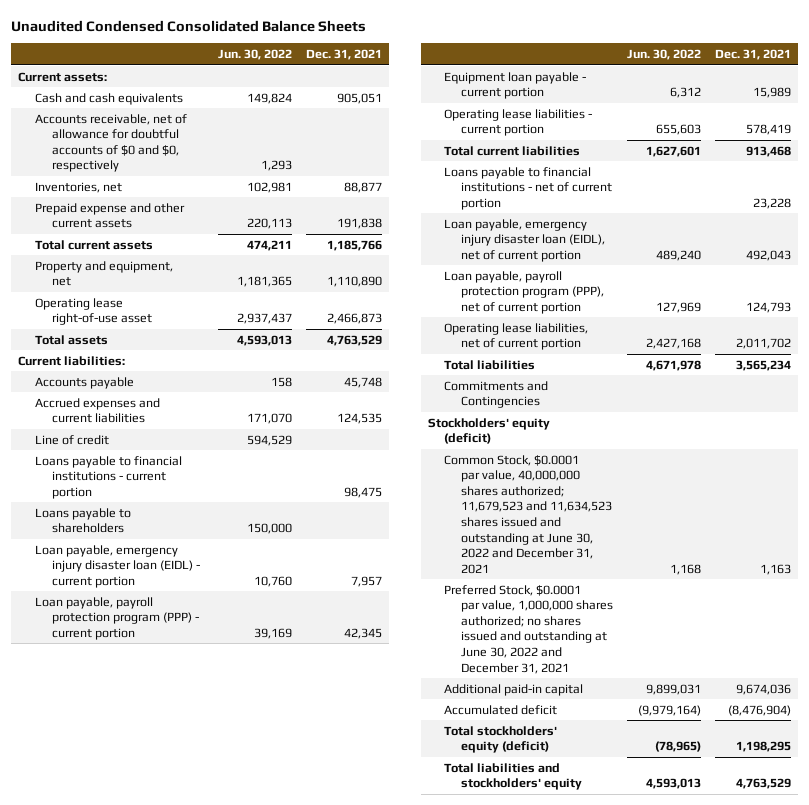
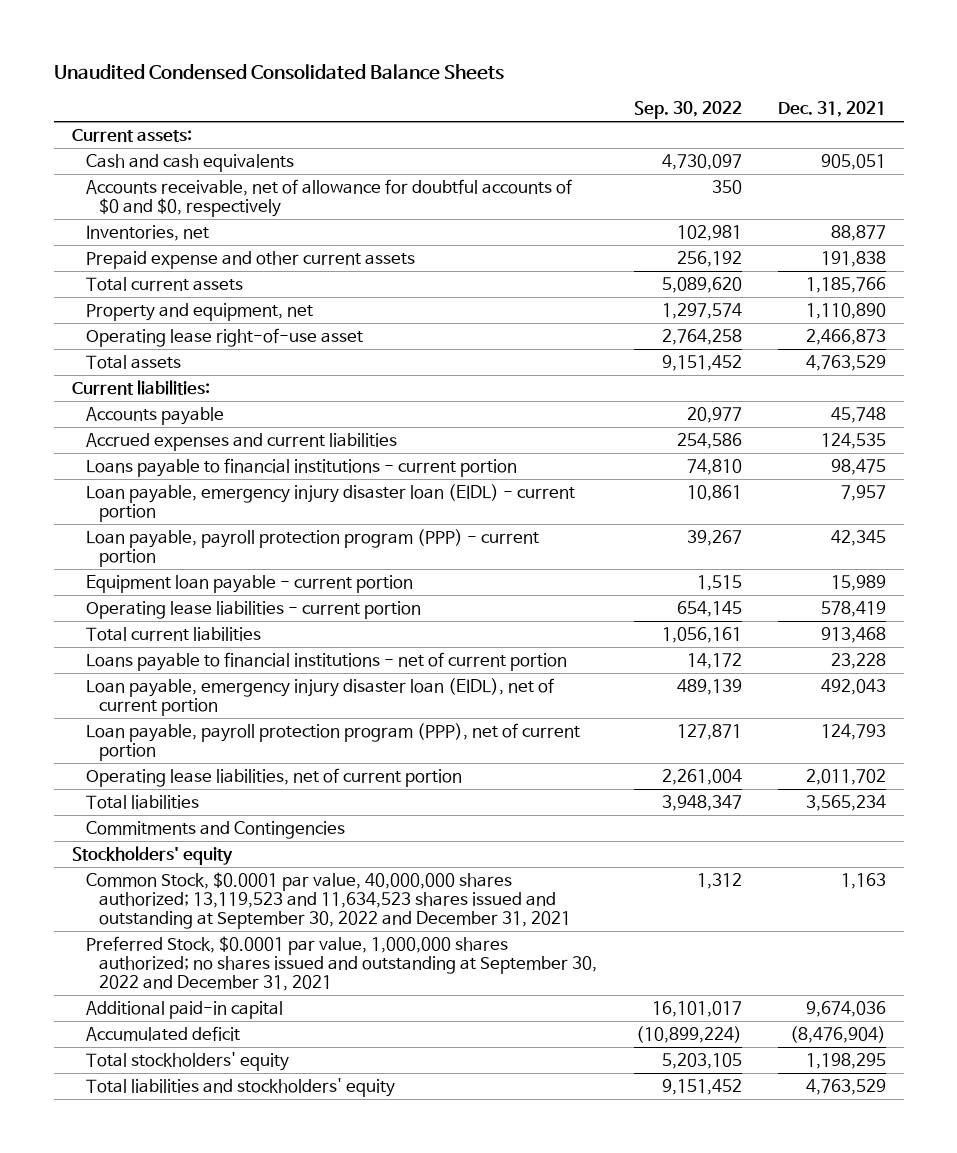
- | Jun. 30, 2022 | Dec. 31, 2021
+ | Sep. 30, 2022 | Dec. 31, 2021
- Line of credit | 594,529 |
- Loans payable to shareholders | 150,000 |
- Stockholders' equity (deficit)
- Common Stock, $0.0001 par value, 40,000,000 shares authorized; 11,679,523 and 11,634,523 shares issued and outstanding at June 30, 2022 and December 31, 2021 | 1,168 | 1,163
- Preferred Stock, $0.0001 par value, 1,000,000 shares authorized; no shares issued and outstanding at June 30, 2022 and December 31, 2021
+ Stockholders' equity
+ Common Stock, $0.0001 par value, 40,000,000 shares authorized; 13,119,523 and 11,634,523 shares issued and outstanding at September 30, 2022 and December 31, 2021 | 1,312 | 1,163
+ Preferred Stock, $0.0001 par value, 1,000,000 shares authorized; no shares issued and outstanding at September 30, 2022 and December 31, 2021
- Total stockholders' equity (deficit) | (78,965) | 1,198,295
+ Total stockholders' equity | 5,203,105 | 1,198,295

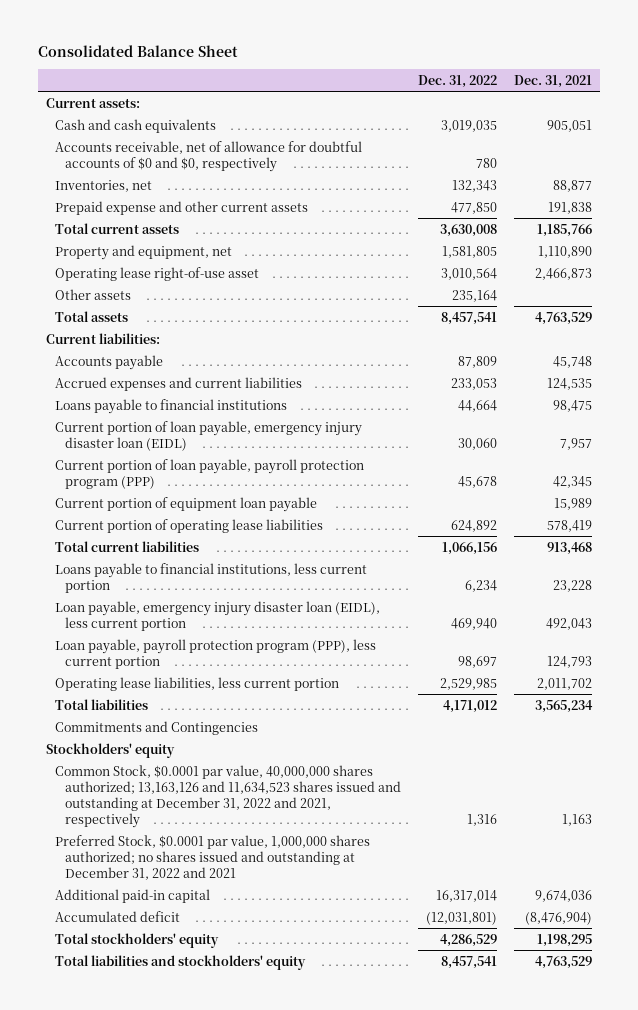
- Unaudited Condensed Consolidated Balance Sheets
+ Consolidated Balance Sheet
- | Sep. 30, 2022 | Dec. 31, 2021
+ | Dec. 31, 2022 | Dec. 31, 2021
+ Other assets | 235,164 |
- Loans payable to financial institutions - current portion | 74,810 | 98,475
- Loan payable, emergency injury disaster loan (EIDL) - current portion | 10,861 | 7,957
- Loan payable, payroll protection program (PPP) - current portion | 39,267 | 42,345
- Equipment loan payable - current portion | 1,515 | 15,989
- Operating lease liabilities - current portion | 654,145 | 578,419
+ Loans payable to financial institutions | 44,664 | 98,475
+ Current portion of loan payable, emergency injury disaster loan (EIDL) | 30,060 | 7,957
+ Current portion of loan payable, payroll protection program (PPP) | 45,678 | 42,345
+ Current portion of equipment loan payable | | 15,989
+ Current portion of operating lease liabilities | 624,892 | 578,419
- Loans payable to financial institutions - net of current portion | 14,172 | 23,228
- Loan payable, emergency injury disaster loan (EIDL), net of current portion | 489,139 | 492,043
- Loan payable, payroll protection program (PPP), net of current portion | 127,871 | 124,793
- Operating lease liabilities, net of current portion | 2,261,004 | 2,011,702
+ Loans payable to financial institutions, less current portion | 6,234 | 23,228
+ Loan payable, emergency injury disaster loan (EIDL), less current portion | 469,940 | 492,043
+ Loan payable, payroll protection program (PPP), less current portion | 98,697 | 124,793
+ Operating lease liabilities, less current portion | 2,529,985 | 2,011,702
- Common Stock, $0.0001 par value, 40,000,000 shares authorized; 13,119,523 and 11,634,523 shares issued and outstanding at September 30, 2022 and December 31, 2021 | 1,312 | 1,163
- Preferred Stock, $0.0001 par value, 1,000,000 shares authorized; no shares issued and outstanding at September 30, 2022 and December 31, 2021
+ Common Stock, $0.0001 par value, 40,000,000 shares authorized; 13,163,126 and 11,634,523 shares issued and outstanding at December 31, 2022 and 2021, respectively | 1,316 | 1,163
+ Preferred Stock, $0.0001 par value, 1,000,000 shares authorized; no shares issued and outstanding at December 31, 2022 and 2021

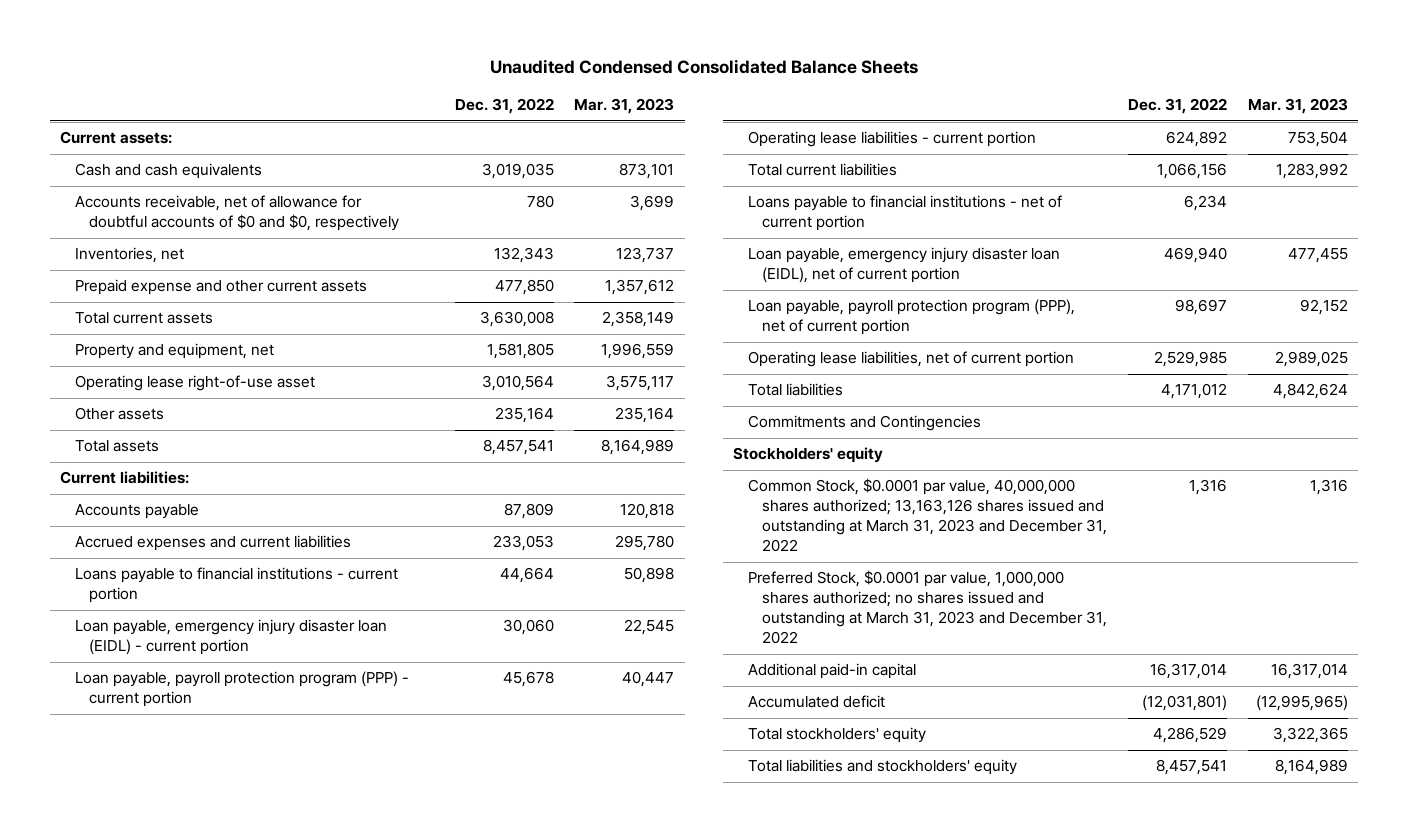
- Consolidated Balance Sheet
+ Unaudited Condensed Consolidated Balance Sheets
- | Dec. 31, 2022 | Dec. 31, 2021
+ | Dec. 31, 2022 | Mar. 31, 2023
- Loans payable to financial institutions | 44,664 | 98,475
- Current portion of loan payable, emergency injury disaster loan (EIDL) | 30,060 | 7,957
- Current portion of loan payable, payroll protection program (PPP) | 45,678 | 42,345
- Current portion of equipment loan payable | | 15,989
- Current portion of operating lease liabilities | 624,892 | 578,419
+ Loans payable to financial institutions - current portion | 44,664 | 50,898
+ Loan payable, emergency injury disaster loan (EIDL) - current portion | 30,060 | 22,545
+ Loan payable, payroll protection program (PPP) - current portion | 45,678 | 40,447
+ Operating lease liabilities - current portion | 624,892 | 753,504
- Loans payable to financial institutions, less current portion | 6,234 | 23,228
- Loan payable, emergency injury disaster loan (EIDL), less current portion | 469,940 | 492,043
- Loan payable, payroll protection program (PPP), less current portion | 98,697 | 124,793
- Operating lease liabilities, less current portion | 2,529,985 | 2,011,702
+ Loans payable to financial institutions - net of current portion | 6,234 |
+ Loan payable, emergency injury disaster loan (EIDL), net of current portion | 469,940 | 477,455
+ Loan payable, payroll protection program (PPP), net of current portion | 98,697 | 92,152
+ Operating lease liabilities, net of current portion | 2,529,985 | 2,989,025
- Common Stock, $0.0001 par value, 40,000,000 shares authorized; 13,163,126 and 11,634,523 shares issued and outstanding at December 31, 2022 and 2021, respectively | 1,316 | 1,163
- Preferred Stock, $0.0001 par value, 1,000,000 shares authorized; no shares issued and outstanding at December 31, 2022 and 2021
+ Common Stock, $0.0001 par value, 40,000,000 shares authorized; 13,163,126 shares issued and outstanding at March 31, 2023 and December 31, 2022 | 1,316 | 1,316
+ Preferred Stock, $0.0001 par value, 1,000,000 shares authorized; no shares issued and outstanding at March 31, 2023 and December 31, 2022

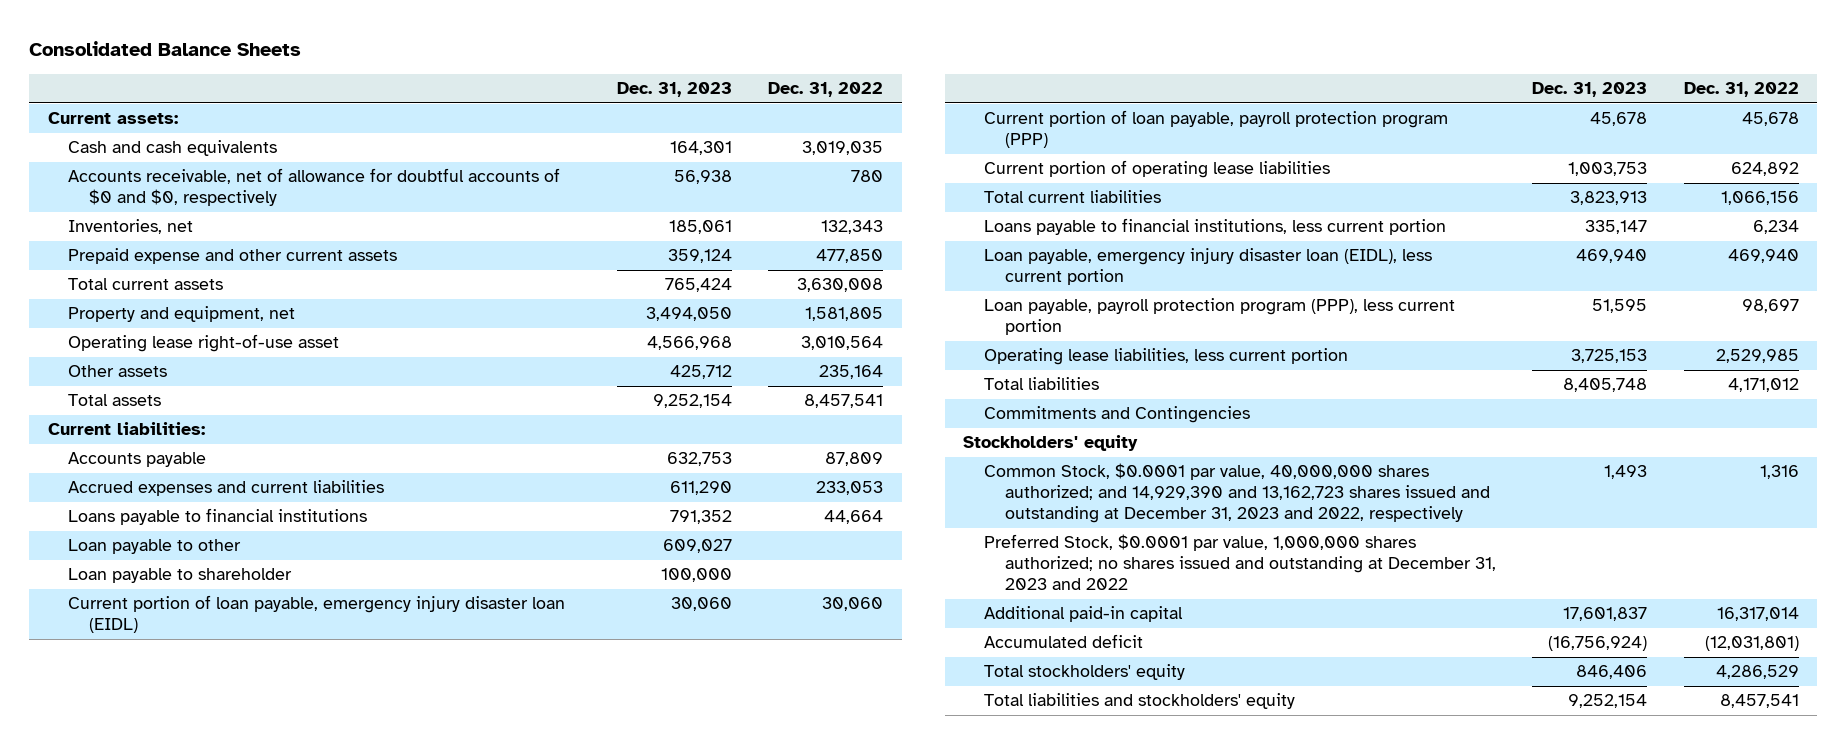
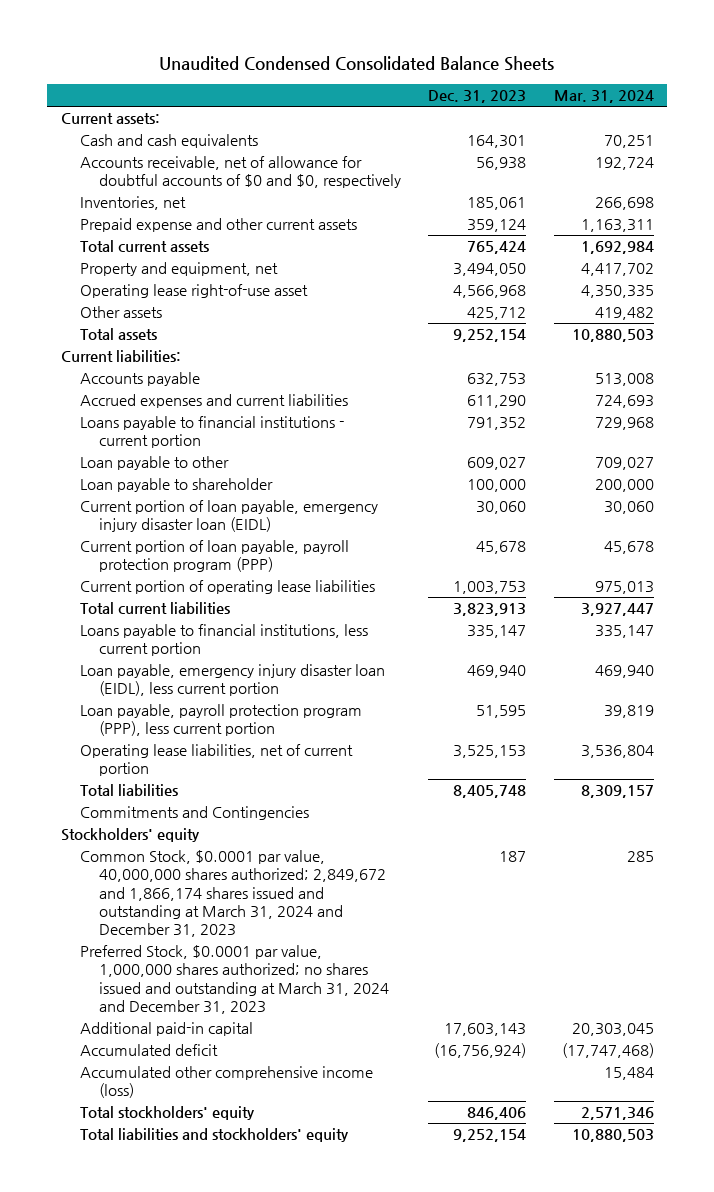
- Consolidated Balance Sheets
+ Unaudited Condensed Consolidated Balance Sheets
- | Dec. 31, 2023 | Dec. 31, 2022
+ | Dec. 31, 2023 | Mar. 31, 2024
- Loans payable to financial institutions | 791,352 | 44,664
+ Loans payable to financial institutions - current portion | 791,352 | 729,968
- Operating lease liabilities, less current portion | 3,725,153 | 2,529,985
+ Operating lease liabilities, net of current portion | 3,525,153 | 3,536,804
- Common Stock, $0.0001 par value, 40,000,000 shares authorized; and 14,929,390 and 13,162,723 shares issued and outstanding at December 31, 2023 and 2022, respectively | 1,493 | 1,316
- Preferred Stock, $0.0001 par value, 1,000,000 shares authorized; no shares issued and outstanding at December 31, 2023 and 2022
- Additional paid-in capital | 17,601,837 | 16,317,014
+ Common Stock, $0.0001 par value, 40,000,000 shares authorized; 2,849,672 and 1,866,174 shares issued and outstanding at March 31, 2024 and December 31, 2023 | 187 | 285
+ Preferred Stock, $0.0001 par value, 1,000,000 shares authorized; no shares issued and outstanding at March 31, 2024 and December 31, 2023
+ Additional paid-in capital | 17,603,143 | 20,303,045
+ Accumulated other comprehensive income (loss) | | 15,484

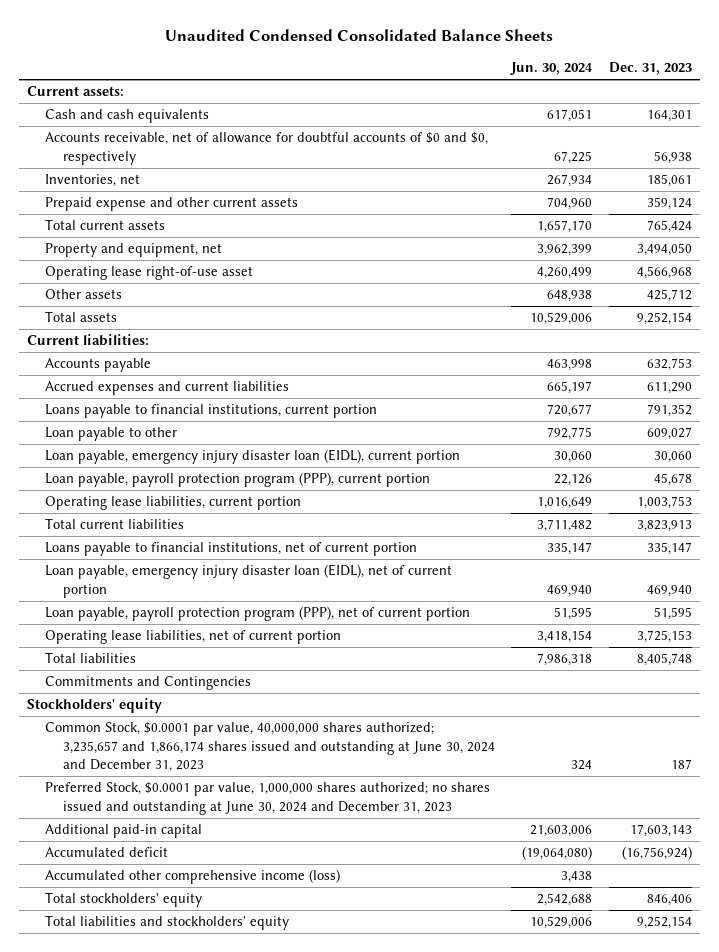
- | Dec. 31, 2023 | Mar. 31, 2024
+ | Jun. 30, 2024 | Dec. 31, 2023
- Loans payable to financial institutions - current portion | 791,352 | 729,968
+ Loans payable to financial institutions, current portion | 720,677 | 791,352
- Loan payable to shareholder | 100,000 | 200,000
- Current portion of loan payable, emergency injury disaster loan (EIDL) | 30,060 | 30,060
- Current portion of loan payable, payroll protection program (PPP) | 45,678 | 45,678
- Current portion of operating lease liabilities | 1,003,753 | 975,013
+ Loan payable, emergency injury disaster loan (EIDL), current portion | 30,060 | 30,060
+ Loan payable, payroll protection program (PPP), current portion | 22,126 | 45,678
+ Operating lease liabilities, current portion | 1,016,649 | 1,003,753
- Loans payable to financial institutions, less current portion | 335,147 | 335,147
- Loan payable, emergency injury disaster loan (EIDL), less current portion | 469,940 | 469,940
- Loan payable, payroll protection program (PPP), less current portion | 51,595 | 39,819
- Operating lease liabilities, net of current portion | 3,525,153 | 3,536,804
+ Loans payable to financial institutions, net of current portion | 335,147 | 335,147
+ Loan payable, emergency injury disaster loan (EIDL), net of current portion | 469,940 | 469,940
+ Loan payable, payroll protection program (PPP), net of current portion | 51,595 | 51,595
+ Operating lease liabilities, net of current portion | 3,418,154 | 3,725,153
- Common Stock, $0.0001 par value, 40,000,000 shares authorized; 2,849,672 and 1,866,174 shares issued and outstanding at March 31, 2024 and December 31, 2023 | 187 | 285
- Preferred Stock, $0.0001 par value, 1,000,000 shares authorized; no shares issued and outstanding at March 31, 2024 and December 31, 2023
+ Common Stock, $0.0001 par value, 40,000,000 shares authorized; 3,235,657 and 1,866,174 shares issued and outstanding at June 30, 2024 and December 31, 2023 | 324 | 187
+ Preferred Stock, $0.0001 par value, 1,000,000 shares authorized; no shares issued and outstanding at June 30, 2024 and December 31, 2023

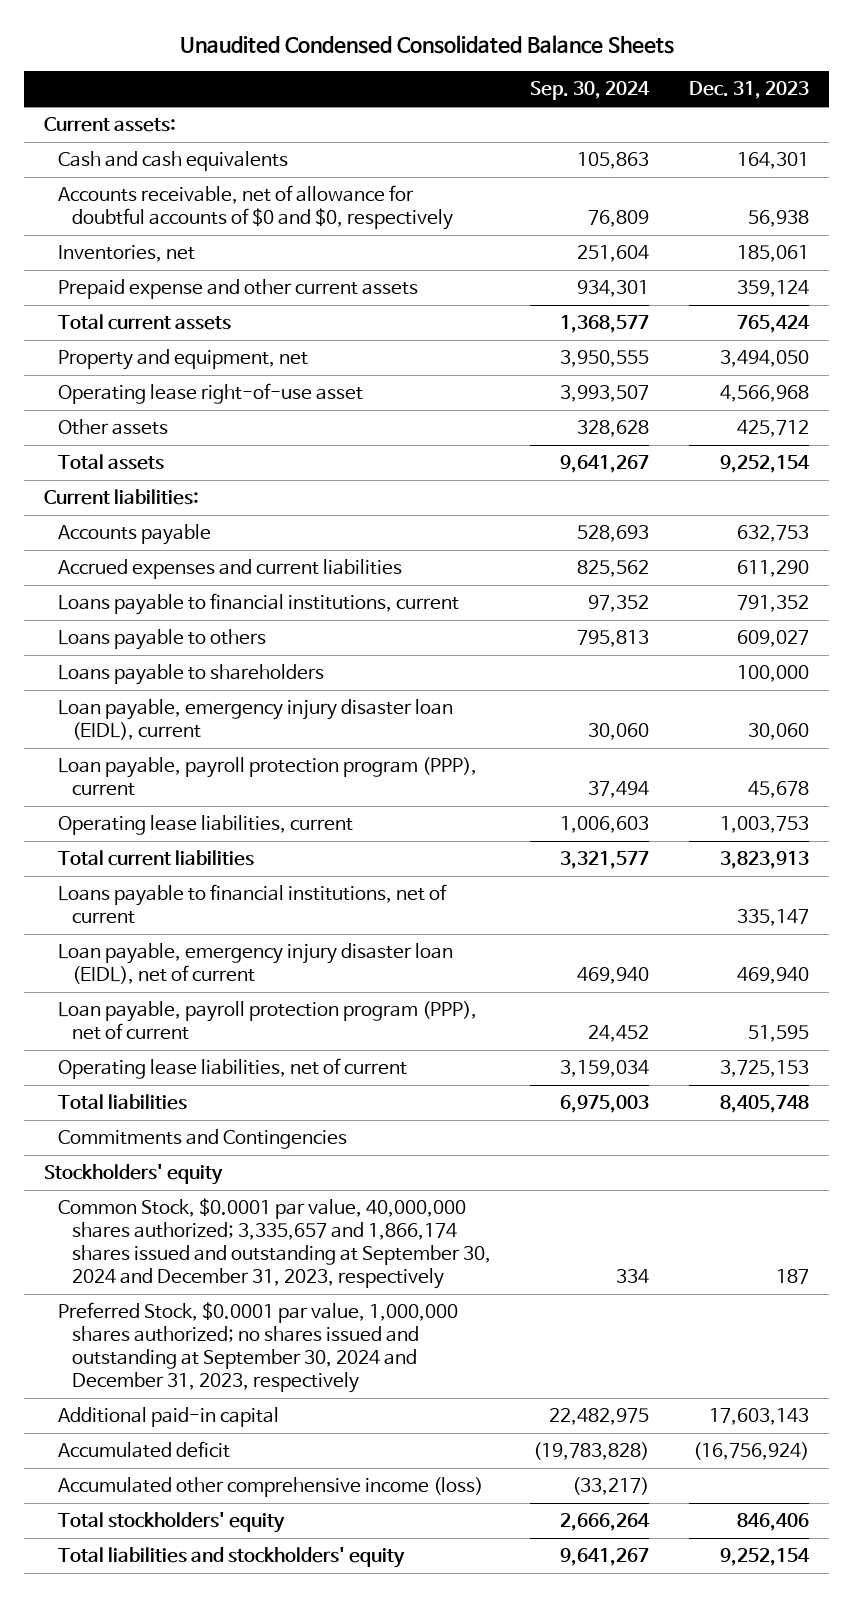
- | Jun. 30, 2024 | Dec. 31, 2023
+ | Sep. 30, 2024 | Dec. 31, 2023
- Loans payable to financial institutions, current portion | 720,677 | 791,352
- Loan payable to other | 792,775 | 609,027
- Loan payable, emergency injury disaster loan (EIDL), current portion | 30,060 | 30,060
- Loan payable, payroll protection program (PPP), current portion | 22,126 | 45,678
- Operating lease liabilities, current portion | 1,016,649 | 1,003,753
+ Loans payable to financial institutions, current | 97,352 | 791,352
+ Loans payable to others | 795,813 | 609,027
+ Loans payable to shareholders | | 100,000
+ Loan payable, emergency injury disaster loan (EIDL), current | 30,060 | 30,060
+ Loan payable, payroll protection program (PPP), current | 37,494 | 45,678
+ Operating lease liabilities, current | 1,006,603 | 1,003,753
- Loans payable to financial institutions, net of current portion | 335,147 | 335,147
- Loan payable, emergency injury disaster loan (EIDL), net of current portion | 469,940 | 469,940
- Loan payable, payroll protection program (PPP), net of current portion | 51,595 | 51,595
- Operating lease liabilities, net of current portion | 3,418,154 | 3,725,153
+ Loans payable to financial institutions, net of current | | 335,147
+ Loan payable, emergency injury disaster loan (EIDL), net of current | 469,940 | 469,940
+ Loan payable, payroll protection program (PPP), net of current | 24,452 | 51,595
+ Operating lease liabilities, net of current | 3,159,034 | 3,725,153
- Common Stock, $0.0001 par value, 40,000,000 shares authorized; 3,235,657 and 1,866,174 shares issued and outstanding at June 30, 2024 and December 31, 2023 | 324 | 187
- Preferred Stock, $0.0001 par value, 1,000,000 shares authorized; no shares issued and outstanding at June 30, 2024 and December 31, 2023
+ Common Stock, $0.0001 par value, 40,000,000 shares authorized; 3,335,657 and 1,866,174 shares issued and outstanding at September 30, 2024 and December 31, 2023, respectively | 334 | 187
+ Preferred Stock, $0.0001 par value, 1,000,000 shares authorized; no shares issued and outstanding at September 30, 2024 and December 31, 2023, respectively

